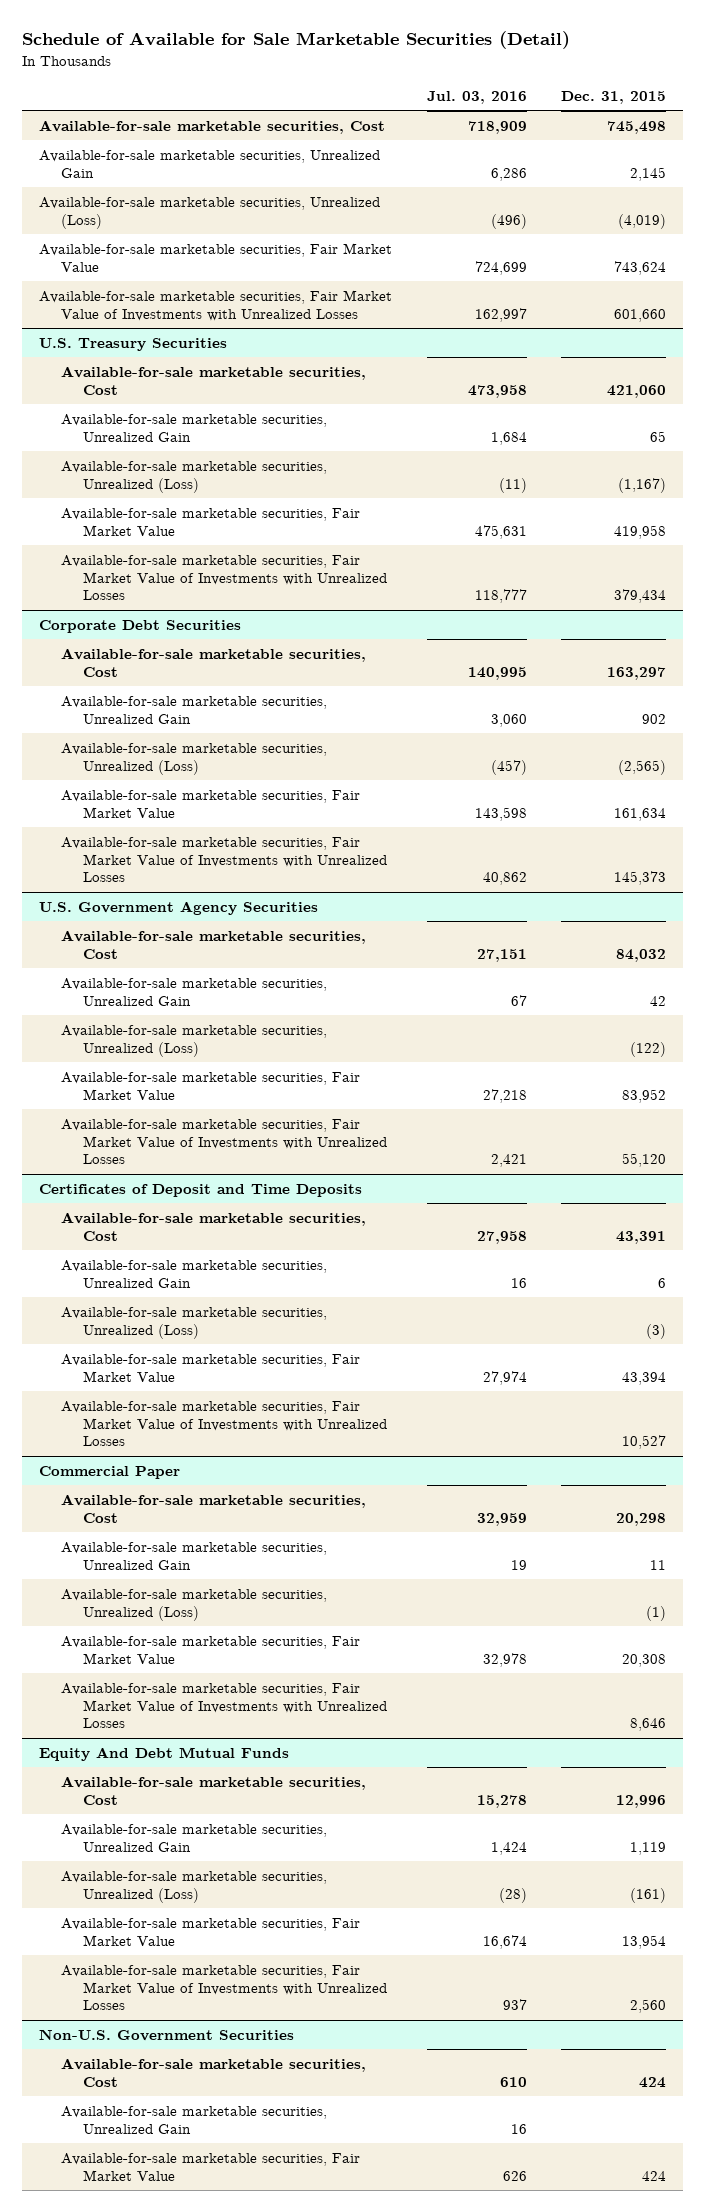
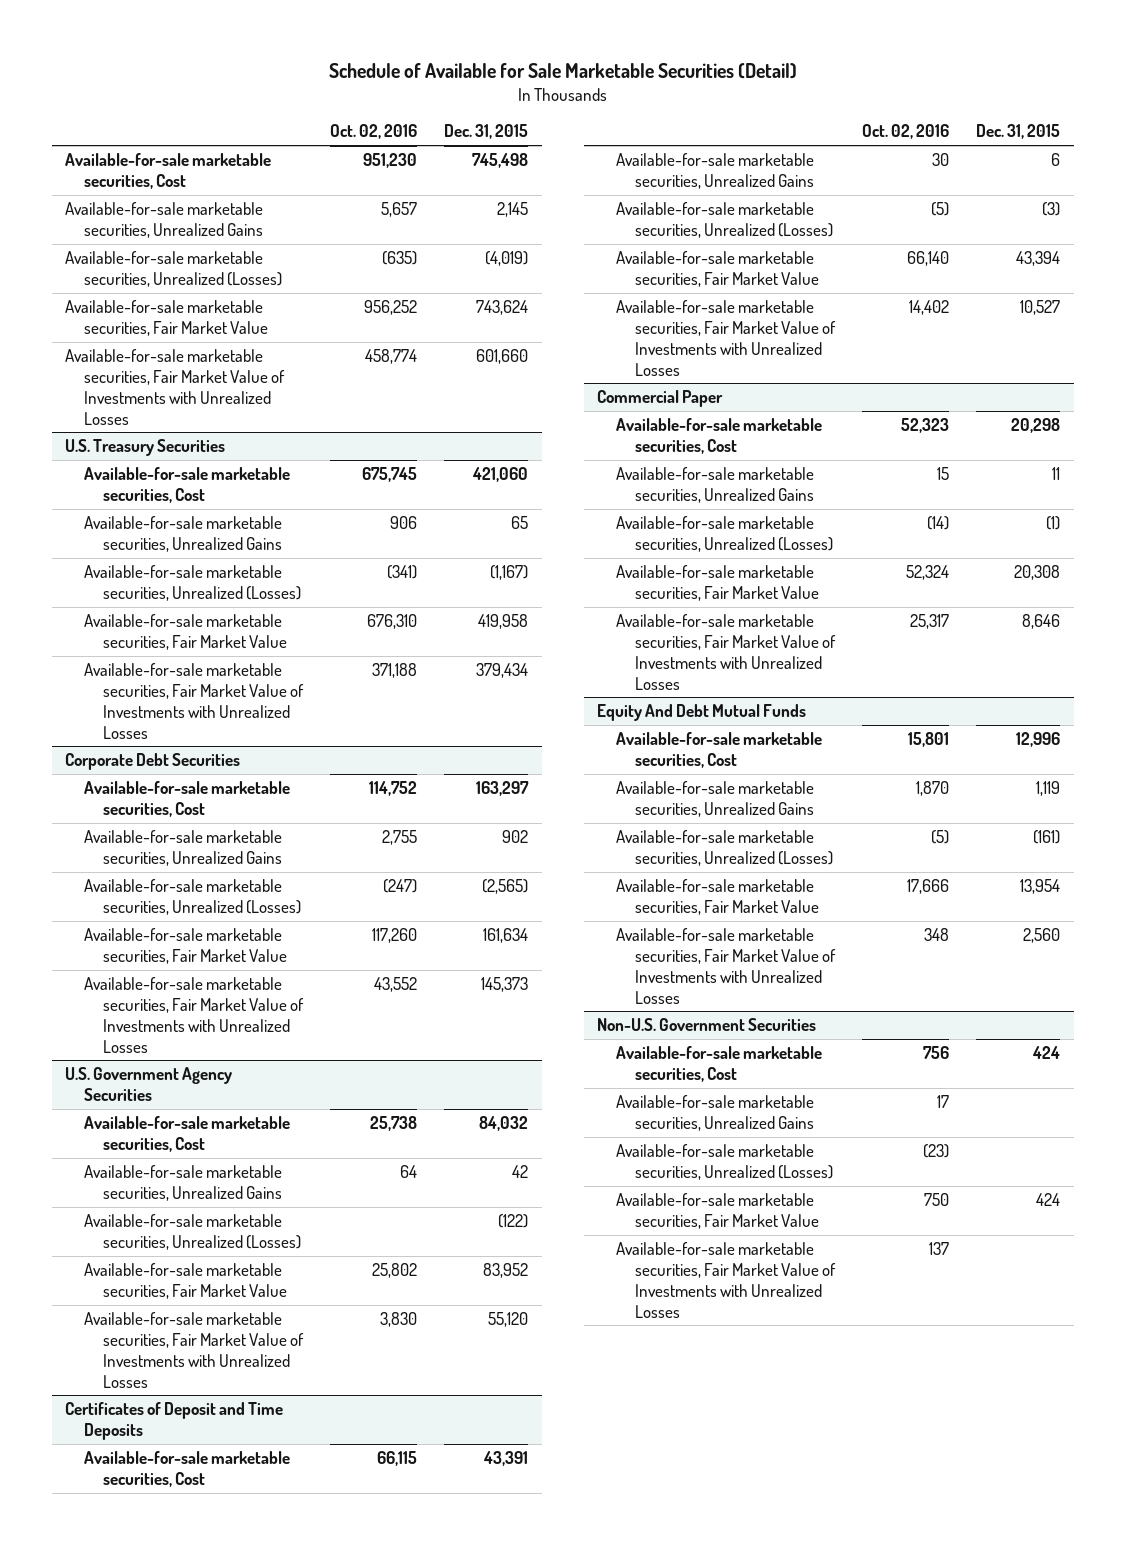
- | Jul. 03, 2016 | Dec. 31, 2015
+ | Oct. 02, 2016 | Dec. 31, 2015
- Available-for-sale marketable securities, Unrealized Gain | 6,286 | 2,145
- Available-for-sale marketable securities, Unrealized (Loss) | (496) | (4,019)
+ Available-for-sale marketable securities, Unrealized Gains | 5,657 | 2,145
+ Available-for-sale marketable securities, Unrealized (Losses) | (635) | (4,019)
@ U.S. Treasury Securities
- Available-for-sale marketable securities, Unrealized Gain | 1,684 | 65
- Available-for-sale marketable securities, Unrealized (Loss) | (11) | (1,167)
+ Available-for-sale marketable securities, Unrealized Gains | 906 | 65
+ Available-for-sale marketable securities, Unrealized (Losses) | (341) | (1,167)
@ Corporate Debt Securities
- Available-for-sale marketable securities, Unrealized Gain | 3,060 | 902
- Available-for-sale marketable securities, Unrealized (Loss) | (457) | (2,565)
+ Available-for-sale marketable securities, Unrealized Gains | 2,755 | 902
+ Available-for-sale marketable securities, Unrealized (Losses) | (247) | (2,565)
@ U.S. Government Agency Securities
- Available-for-sale marketable securities, Unrealized Gain | 67 | 42
- Available-for-sale marketable securities, Unrealized (Loss) | | (122)
+ Available-for-sale marketable securities, Unrealized Gains | 64 | 42
+ Available-for-sale marketable securities, Unrealized (Losses) | | (122)
@ Certificates of Deposit and Time Deposits
- Available-for-sale marketable securities, Unrealized Gain | 16 | 6
- Available-for-sale marketable securities, Unrealized (Loss) | | (3)
+ Available-for-sale marketable securities, Unrealized Gains | 30 | 6
+ Available-for-sale marketable securities, Unrealized (Losses) | (5) | (3)
@ Commercial Paper
- Available-for-sale marketable securities, Unrealized Gain | 19 | 11
- Available-for-sale marketable securities, Unrealized (Loss) | | (1)
+ Available-for-sale marketable securities, Unrealized Gains | 15 | 11
+ Available-for-sale marketable securities, Unrealized (Losses) | (14) | (1)
@ Equity And Debt Mutual Funds
- Available-for-sale marketable securities, Unrealized Gain | 1,424 | 1,119
- Available-for-sale marketable securities, Unrealized (Loss) | (28) | (161)
+ Available-for-sale marketable securities, Unrealized Gains | 1,870 | 1,119
+ Available-for-sale marketable securities, Unrealized (Losses) | (5) | (161)
@ Non-U.S. Government Securities
- Available-for-sale marketable securities, Unrealized Gain | 16 |
+ Available-for-sale marketable securities, Unrealized Gains | 17 |
+ Available-for-sale marketable securities, Unrealized (Losses) | (23) |
+ Available-for-sale marketable securities, Fair Market Value of Investments with Unrealized Losses | 137 |

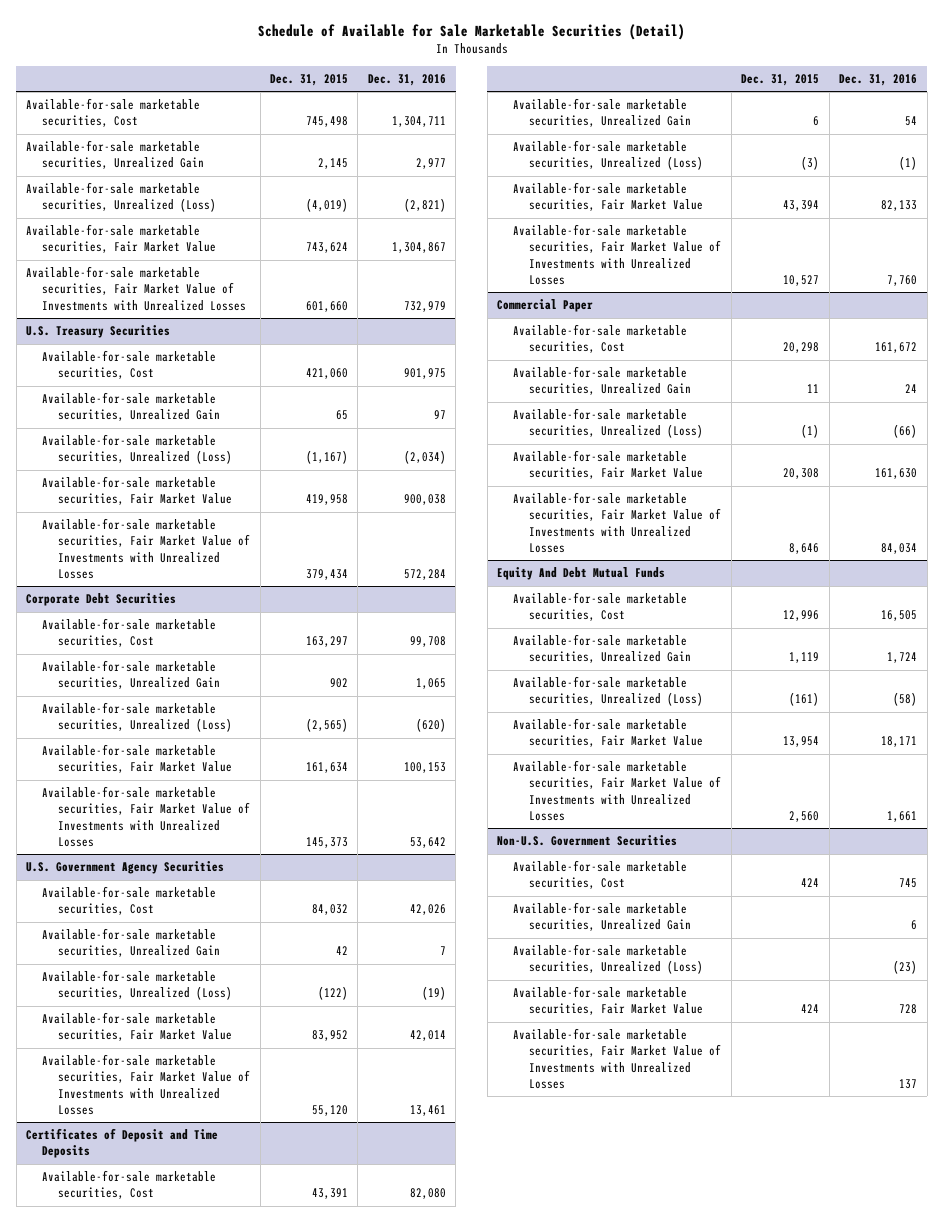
- | Oct. 02, 2016 | Dec. 31, 2015
+ | Dec. 31, 2015 | Dec. 31, 2016
- Available-for-sale marketable securities, Unrealized Gains | 5,657 | 2,145
- Available-for-sale marketable securities, Unrealized (Losses) | (635) | (4,019)
+ Available-for-sale marketable securities, Unrealized Gain | 2,145 | 2,977
+ Available-for-sale marketable securities, Unrealized (Loss) | (4,019) | (2,821)
@ U.S. Treasury Securities
- Available-for-sale marketable securities, Unrealized Gains | 906 | 65
- Available-for-sale marketable securities, Unrealized (Losses) | (341) | (1,167)
+ Available-for-sale marketable securities, Unrealized Gain | 65 | 97
+ Available-for-sale marketable securities, Unrealized (Loss) | (1,167) | (2,034)
@ Corporate Debt Securities
- Available-for-sale marketable securities, Unrealized Gains | 2,755 | 902
- Available-for-sale marketable securities, Unrealized (Losses) | (247) | (2,565)
+ Available-for-sale marketable securities, Unrealized Gain | 902 | 1,065
+ Available-for-sale marketable securities, Unrealized (Loss) | (2,565) | (620)
@ U.S. Government Agency Securities
- Available-for-sale marketable securities, Unrealized Gains | 64 | 42
- Available-for-sale marketable securities, Unrealized (Losses) | | (122)
+ Available-for-sale marketable securities, Unrealized Gain | 42 | 7
+ Available-for-sale marketable securities, Unrealized (Loss) | (122) | (19)
@ Certificates of Deposit and Time Deposits
- Available-for-sale marketable securities, Unrealized Gains | 30 | 6
- Available-for-sale marketable securities, Unrealized (Losses) | (5) | (3)
+ Available-for-sale marketable securities, Unrealized Gain | 6 | 54
+ Available-for-sale marketable securities, Unrealized (Loss) | (3) | (1)
@ Commercial Paper
- Available-for-sale marketable securities, Unrealized Gains | 15 | 11
- Available-for-sale marketable securities, Unrealized (Losses) | (14) | (1)
+ Available-for-sale marketable securities, Unrealized Gain | 11 | 24
+ Available-for-sale marketable securities, Unrealized (Loss) | (1) | (66)
@ Equity And Debt Mutual Funds
- Available-for-sale marketable securities, Unrealized Gains | 1,870 | 1,119
- Available-for-sale marketable securities, Unrealized (Losses) | (5) | (161)
+ Available-for-sale marketable securities, Unrealized Gain | 1,119 | 1,724
+ Available-for-sale marketable securities, Unrealized (Loss) | (161) | (58)
@ Non-U.S. Government Securities
- Available-for-sale marketable securities, Unrealized Gains | 17 |
- Available-for-sale marketable securities, Unrealized (Losses) | (23) |
+ Available-for-sale marketable securities, Unrealized Gain | | 6
+ Available-for-sale marketable securities, Unrealized (Loss) | | (23)

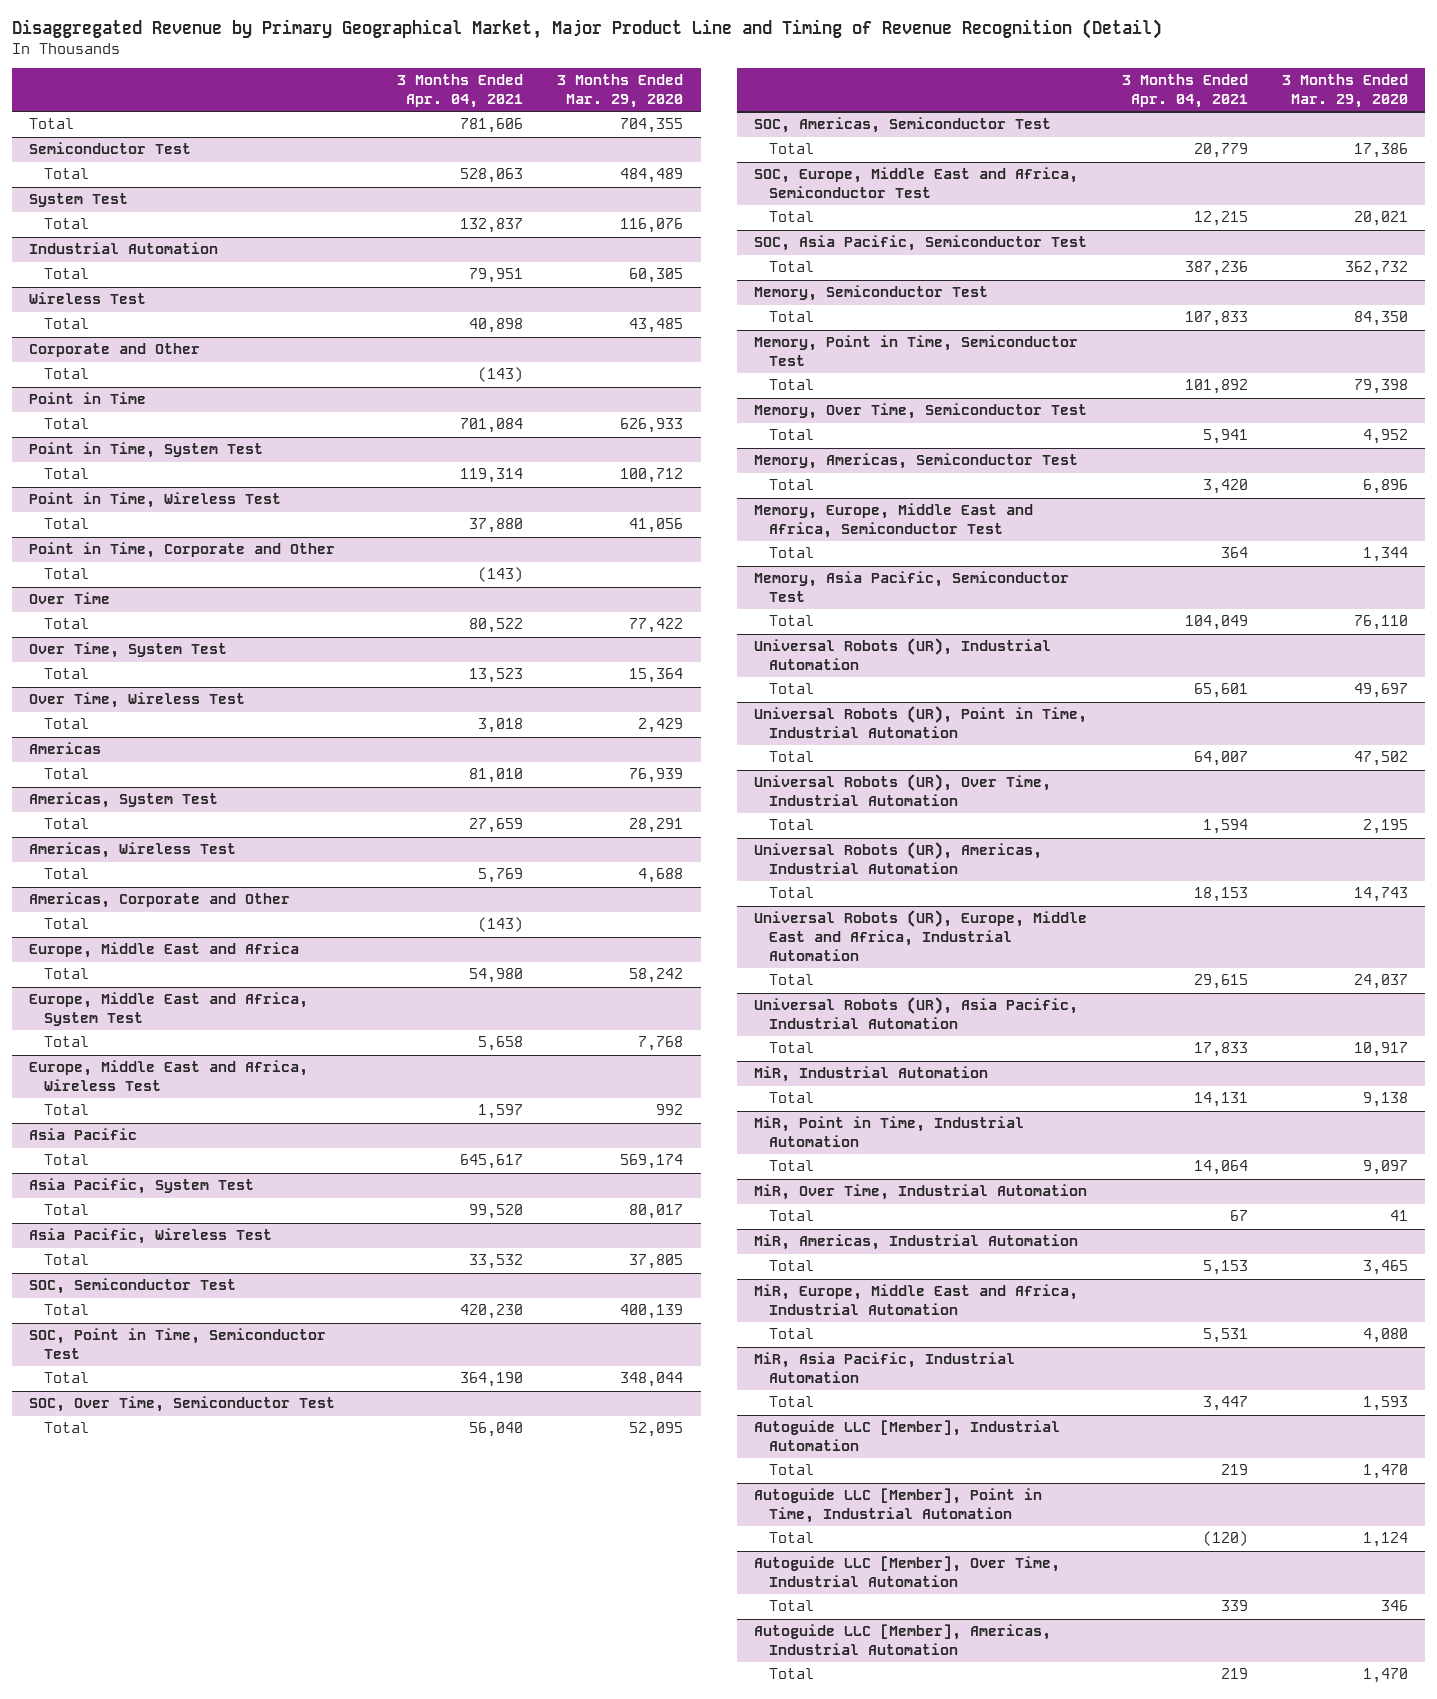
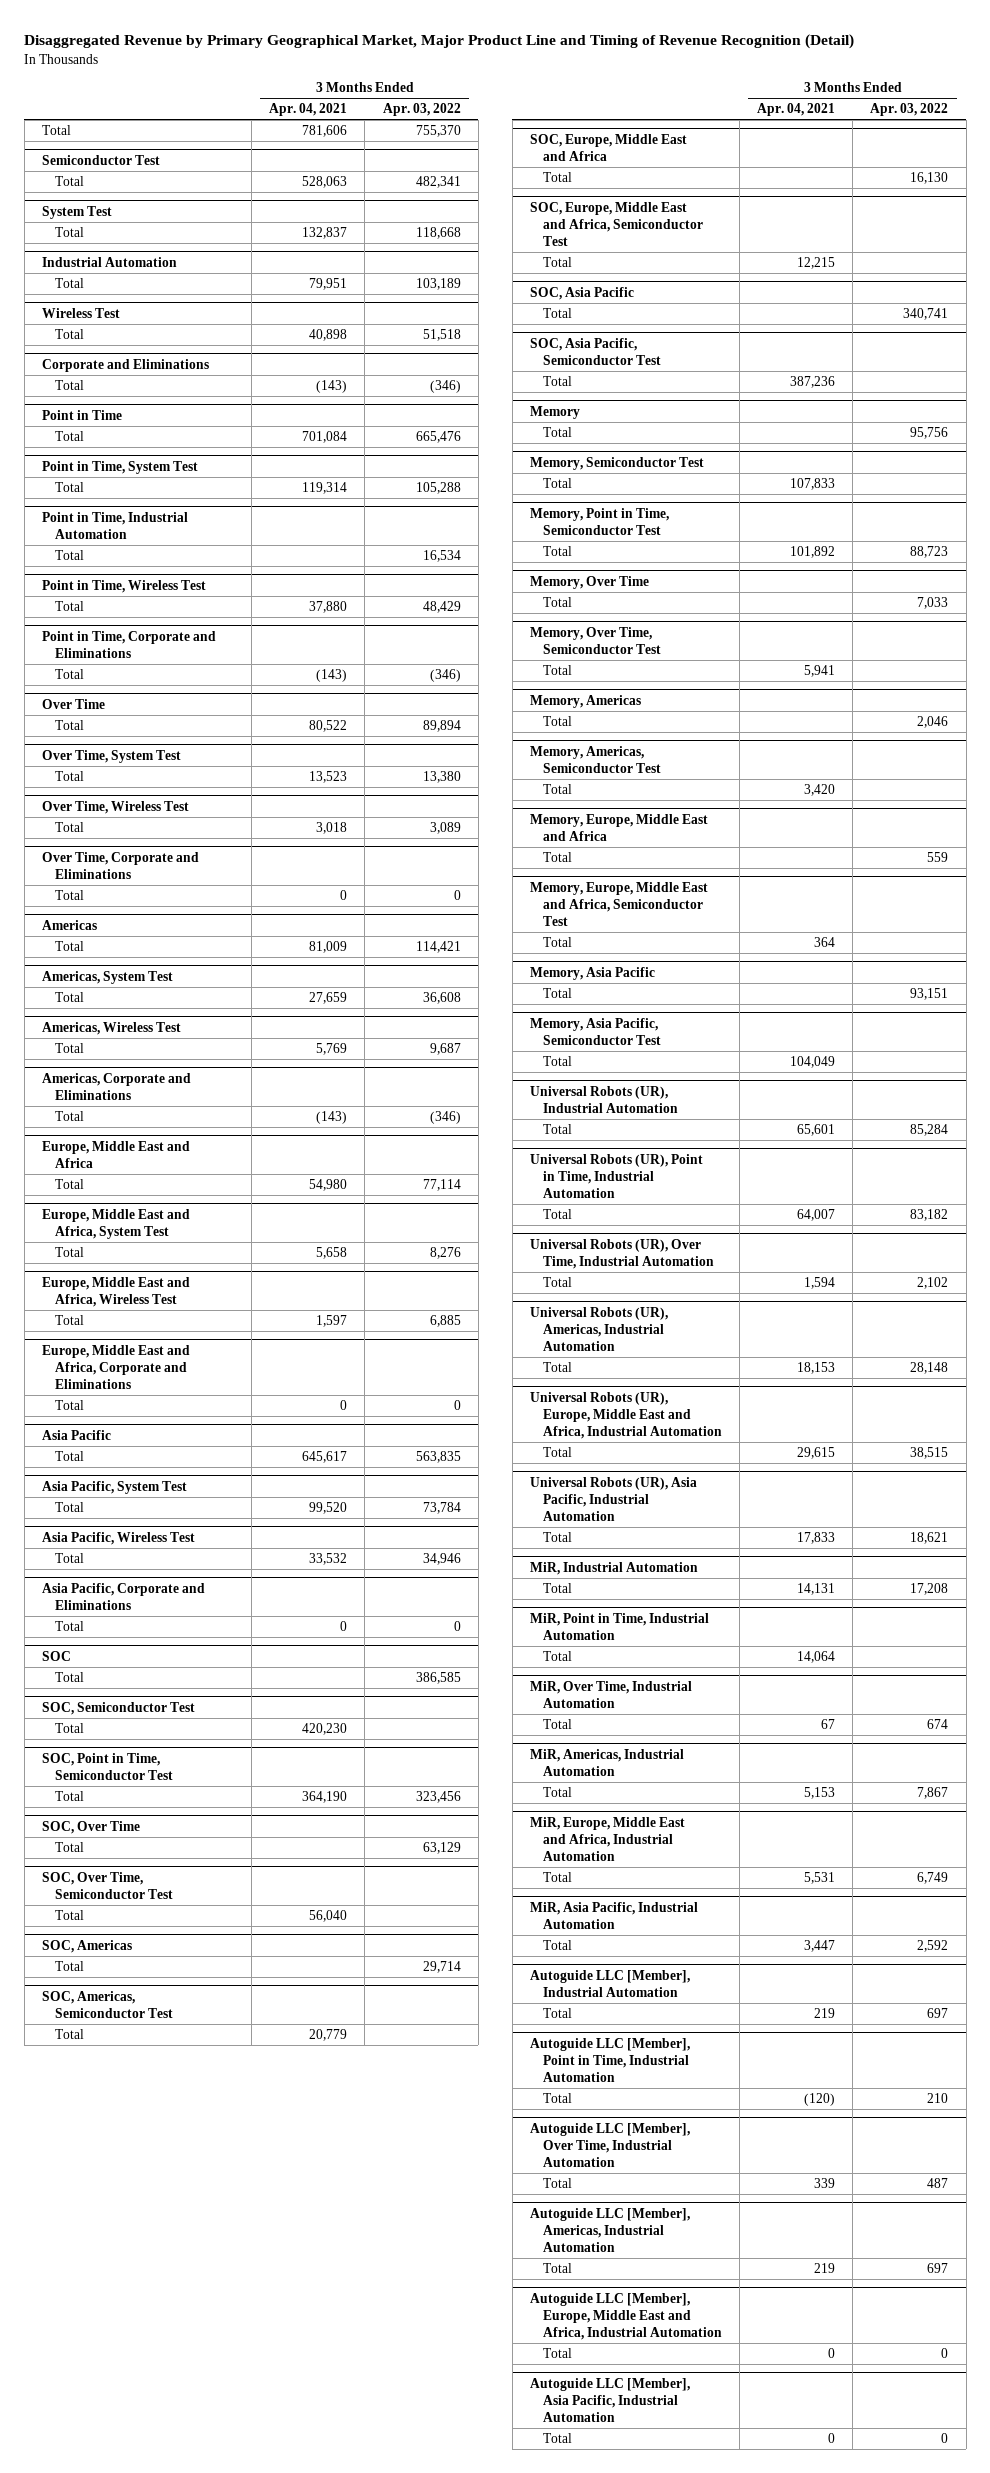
- | 3 Months Ended Apr. 04, 2021 | 3 Months Ended Mar. 29, 2020
+ | 3 Months Ended Apr. 04, 2021 | 3 Months Ended Apr. 03, 2022
- Corporate and Other
+ Corporate and Eliminations
+ Point in Time, Industrial Automation
+ Total | | 16,534
- Point in Time, Corporate and Other
+ Point in Time, Corporate and Eliminations
+ Over Time, Corporate and Eliminations
+ Total | 0 | 0
@ Americas
- Total | 81,010 | 76,939
+ Total | 81,009 | 114,421
- Americas, Corporate and Other
+ Americas, Corporate and Eliminations
+ Europe, Middle East and Africa, Corporate and Eliminations
+ Total | 0 | 0
+ Asia Pacific, Corporate and Eliminations
+ Total | 0 | 0
+ SOC
+ Total | | 386,585
+ SOC, Over Time
+ Total | | 63,129
+ SOC, Americas
+ Total | | 29,714
+ SOC, Europe, Middle East and Africa
+ Total | | 16,130
+ SOC, Asia Pacific
+ Total | | 340,741
+ Memory
+ Total | | 95,756
+ Memory, Over Time
+ Total | | 7,033
+ Memory, Americas
+ Total | | 2,046
+ Memory, Europe, Middle East and Africa
+ Total | | 559
+ Memory, Asia Pacific
+ Total | | 93,151
+ Autoguide LLC [Member], Europe, Middle East and Africa, Industrial Automation
+ Total | 0 | 0
+ Autoguide LLC [Member], Asia Pacific, Industrial Automation
+ Total | 0 | 0

